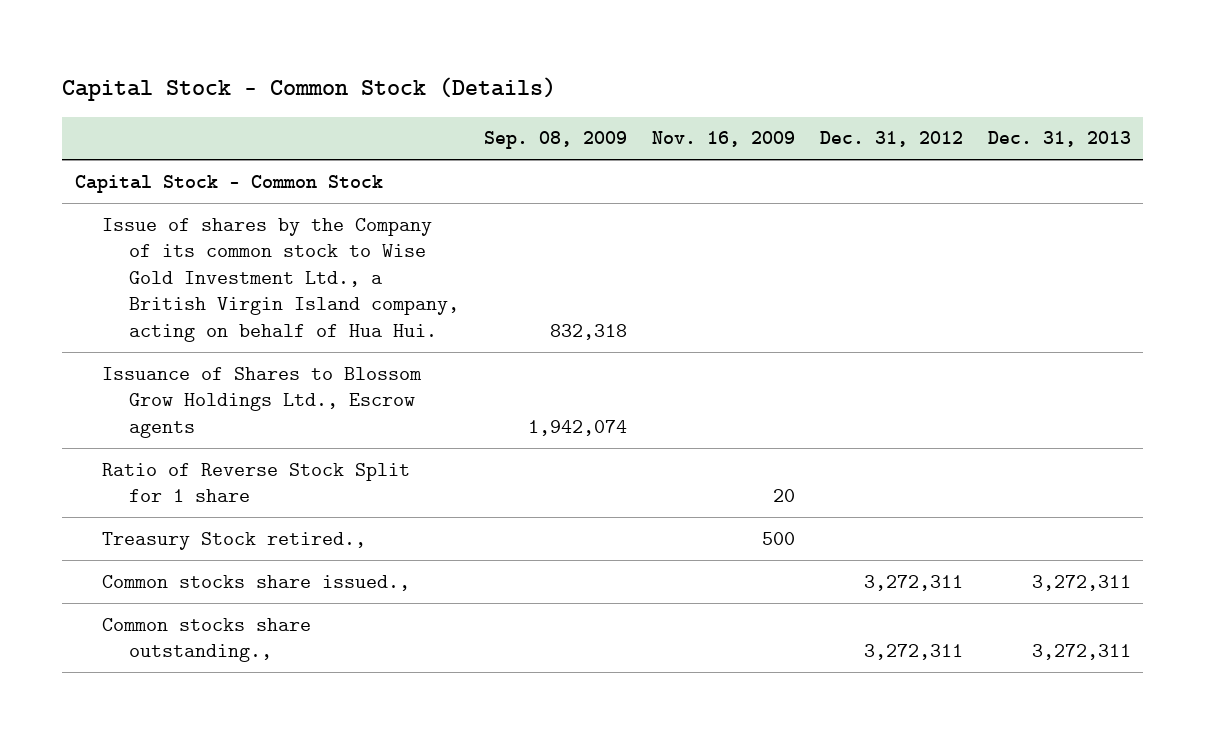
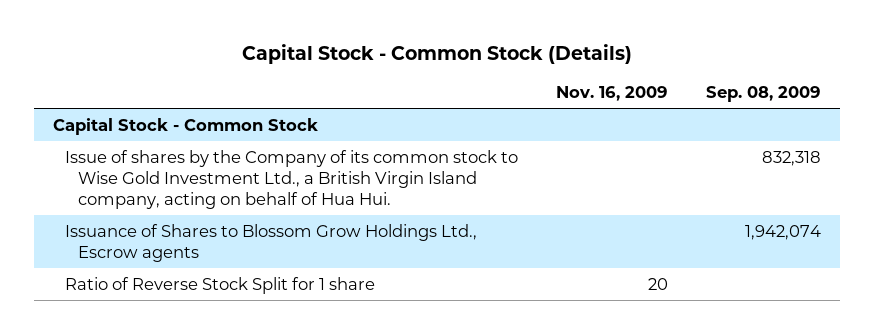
- | Sep. 08, 2009 | Nov. 16, 2009 | Dec. 31, 2012 | Dec. 31, 2013
+ | Nov. 16, 2009 | Sep. 08, 2009
- Treasury Stock retired., | | 500 | |
- Common stocks share issued., | | | 3,272,311 | 3,272,311
- Common stocks share outstanding., | | | 3,272,311 | 3,272,311

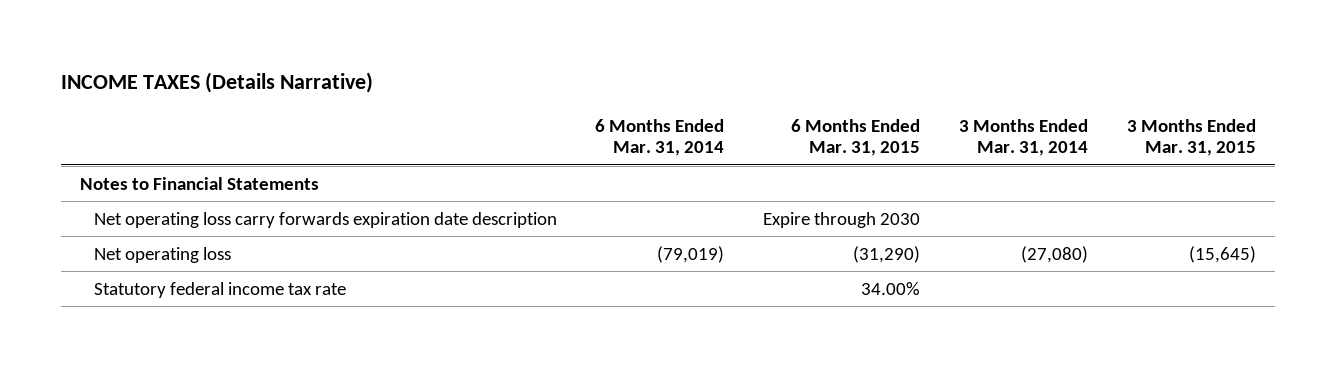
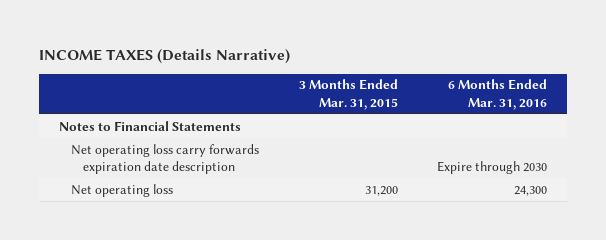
- | 6 Months Ended Mar. 31, 2014 | 6 Months Ended Mar. 31, 2015 | 3 Months Ended Mar. 31, 2014 | 3 Months Ended Mar. 31, 2015
+ | 3 Months Ended Mar. 31, 2015 | 6 Months Ended Mar. 31, 2016
- Net operating loss | (79,019) | (31,290) | (27,080) | (15,645)
- Statutory federal income tax rate | | 34.00% | |
+ Net operating loss | 31,200 | 24,300

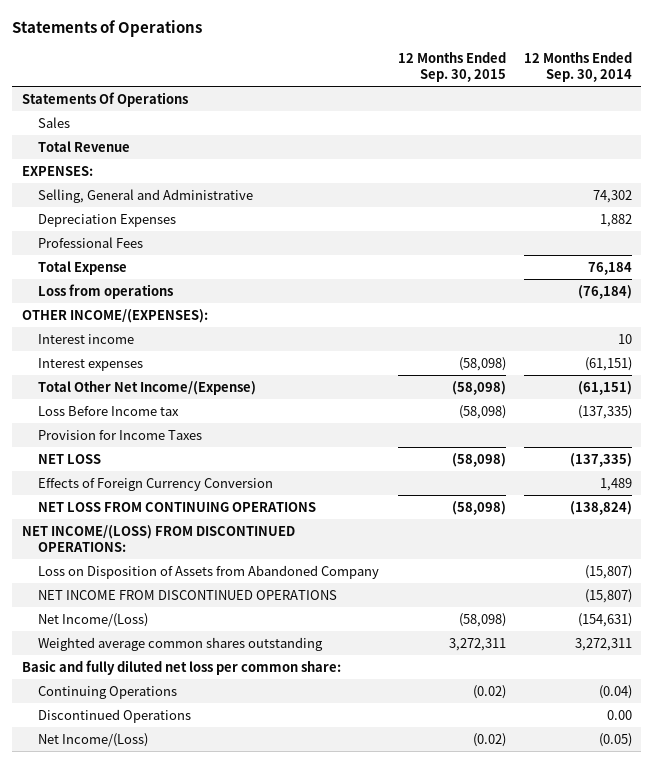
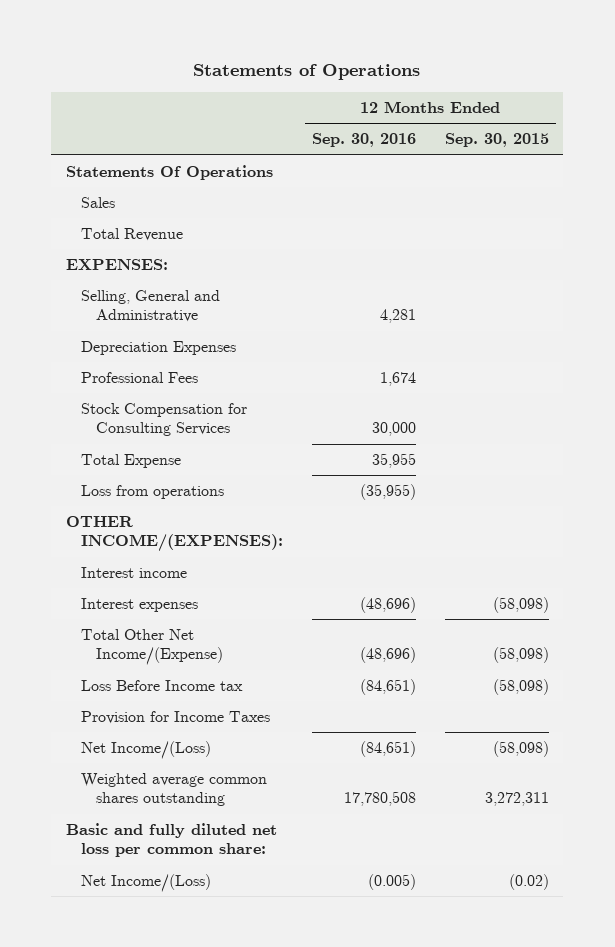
- | 12 Months Ended Sep. 30, 2015 | 12 Months Ended Sep. 30, 2014
+ | 12 Months Ended Sep. 30, 2016 | 12 Months Ended Sep. 30, 2015
+ Stock Compensation for Consulting Services | 30,000 |
- NET LOSS | (58,098) | (137,335)
- Effects of Foreign Currency Conversion | | 1,489
- NET LOSS FROM CONTINUING OPERATIONS | (58,098) | (138,824)
- NET INCOME/(LOSS) FROM DISCONTINUED OPERATIONS:
- Loss on Disposition of Assets from Abandoned Company | | (15,807)
- NET INCOME FROM DISCONTINUED OPERATIONS | | (15,807)
- Continuing Operations | (0.02) | (0.04)
- Discontinued Operations | | 0.00

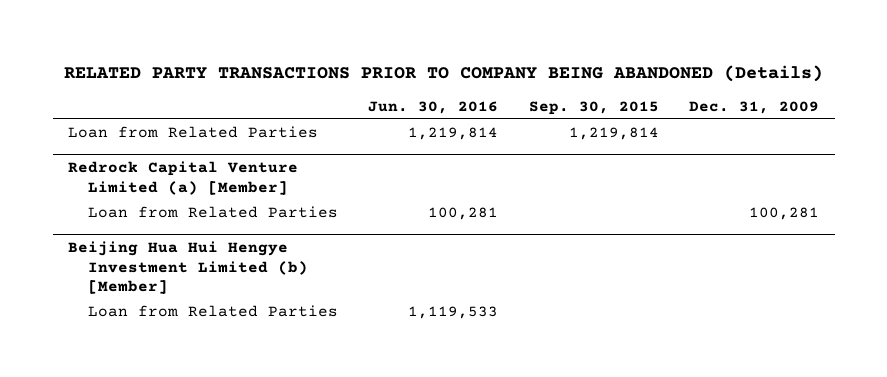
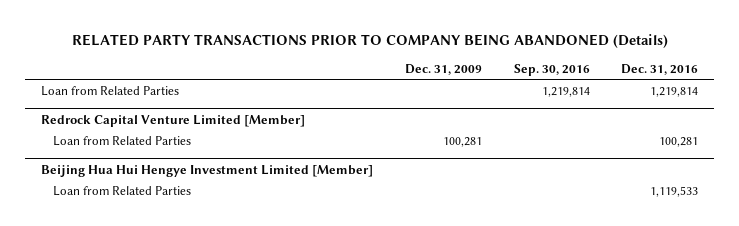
- | Jun. 30, 2016 | Sep. 30, 2015 | Dec. 31, 2009
+ | Dec. 31, 2009 | Sep. 30, 2016 | Dec. 31, 2016
- Redrock Capital Venture Limited (a) [Member]
+ Redrock Capital Venture Limited [Member]
- Beijing Hua Hui Hengye Investment Limited (b) [Member]
+ Beijing Hua Hui Hengye Investment Limited [Member]

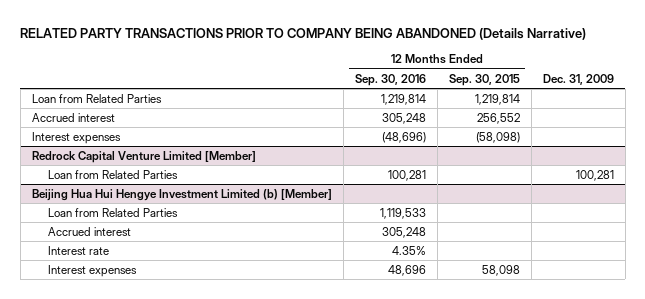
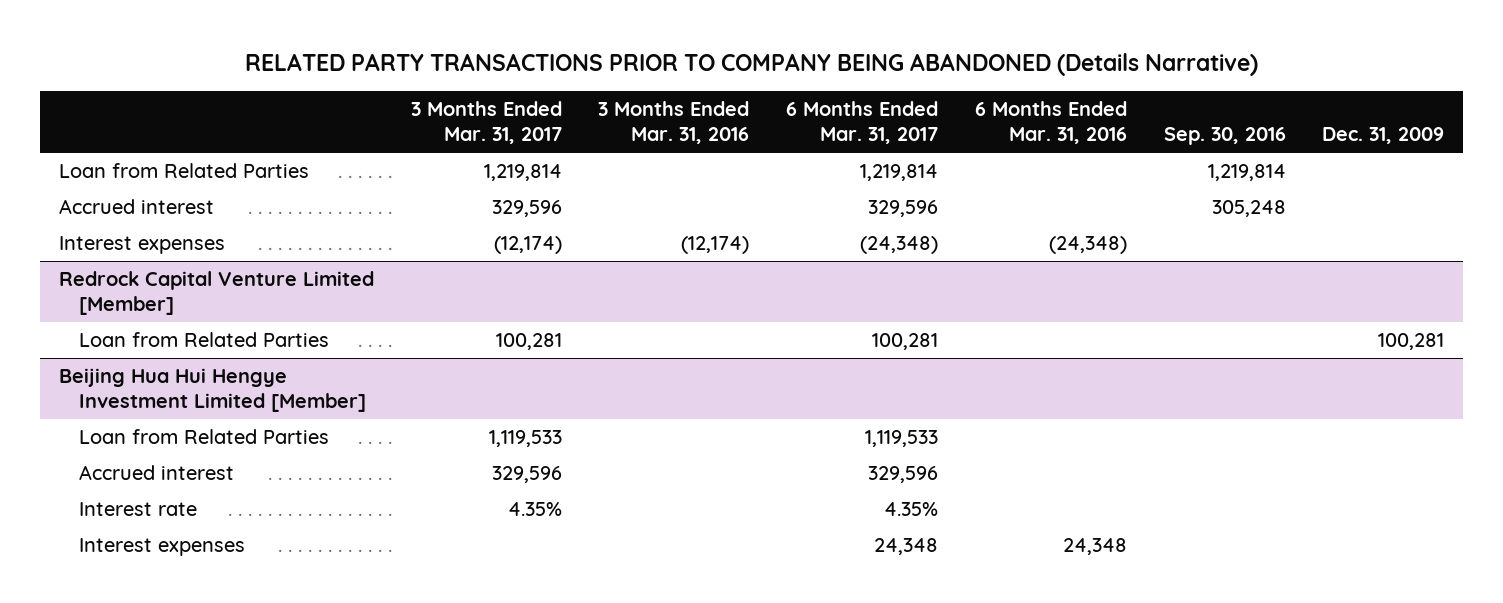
- | 12 Months Ended Sep. 30, 2016 | 12 Months Ended Sep. 30, 2015 | Dec. 31, 2009
+ | 3 Months Ended Mar. 31, 2017 | 3 Months Ended Mar. 31, 2016 | 6 Months Ended Mar. 31, 2017 | 6 Months Ended Mar. 31, 2016 | Sep. 30, 2016 | Dec. 31, 2009
- Beijing Hua Hui Hengye Investment Limited (b) [Member]
+ Beijing Hua Hui Hengye Investment Limited [Member]

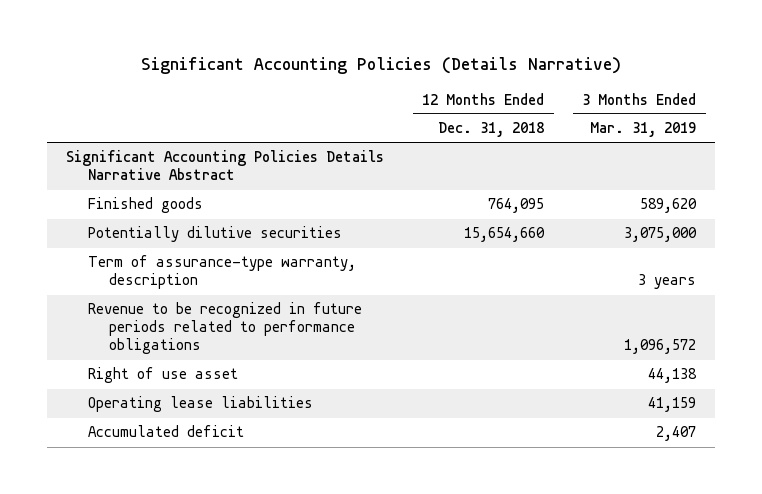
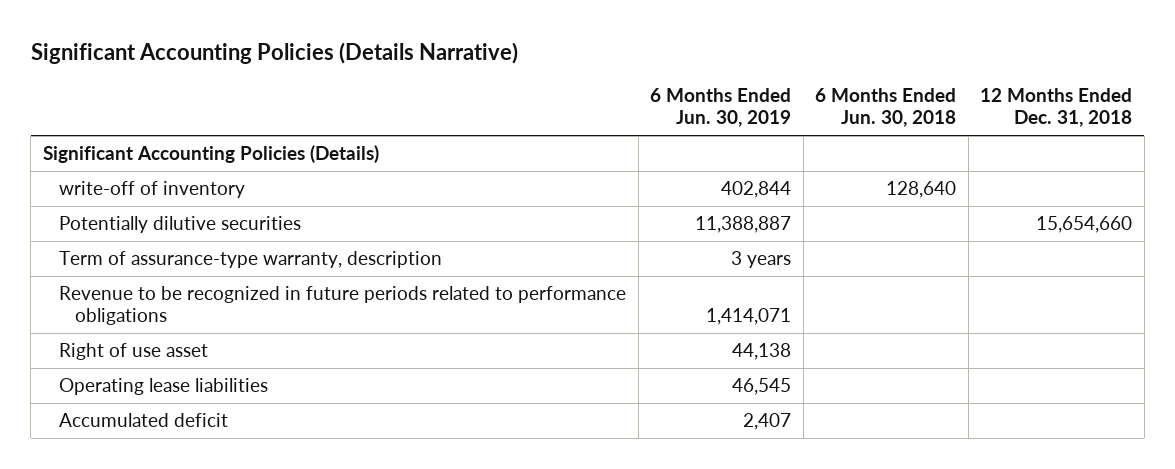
- | 12 Months Ended Dec. 31, 2018 | 3 Months Ended Mar. 31, 2019
+ | 6 Months Ended Jun. 30, 2019 | 6 Months Ended Jun. 30, 2018 | 12 Months Ended Dec. 31, 2018
- Significant Accounting Policies Details Narrative Abstract
- Finished goods | 764,095 | 589,620
+ Significant Accounting Policies (Details)
+ write-off of inventory | 402,844 | 128,640 |

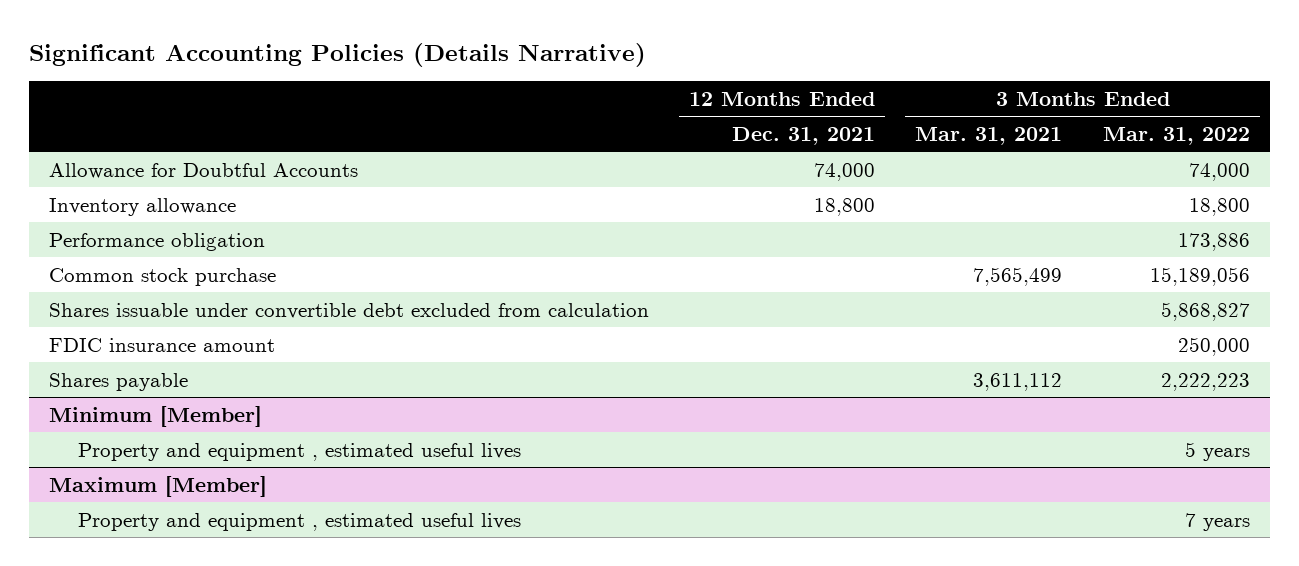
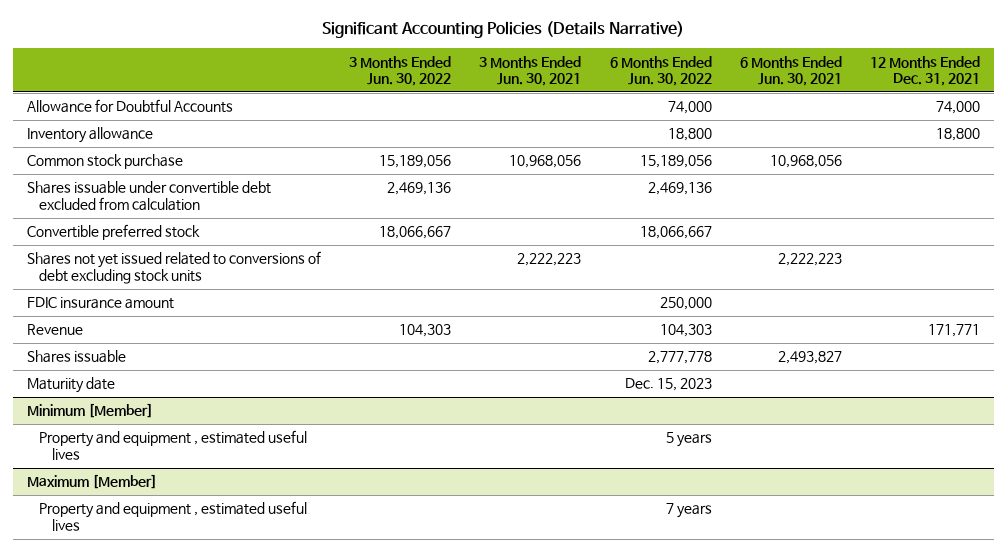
- | 12 Months Ended Dec. 31, 2021 | 3 Months Ended Mar. 31, 2021 | 3 Months Ended Mar. 31, 2022
+ | 3 Months Ended Jun. 30, 2022 | 3 Months Ended Jun. 30, 2021 | 6 Months Ended Jun. 30, 2022 | 6 Months Ended Jun. 30, 2021 | 12 Months Ended Dec. 31, 2021
- Performance obligation | | | 173,886
+ Convertible preferred stock | 18,066,667 | | 18,066,667 | |
+ Shares not yet issued related to conversions of debt excluding stock units | | 2,222,223 | | 2,222,223 |
- Shares payable | | 3,611,112 | 2,222,223
+ Revenue | 104,303 | | 104,303 | | 171,771
+ Shares issuable | | | 2,777,778 | 2,493,827 |
+ Maturiity date | | | Dec. 15, 2023 | |

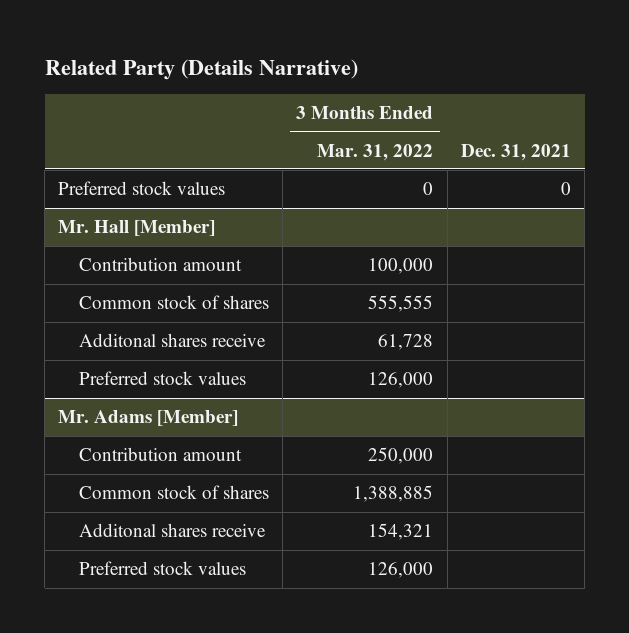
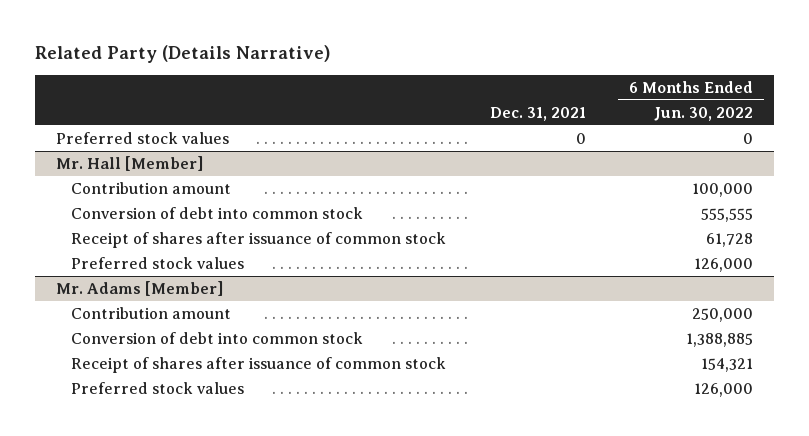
- | 3 Months Ended Mar. 31, 2022 | Dec. 31, 2021
+ | Dec. 31, 2021 | 6 Months Ended Jun. 30, 2022
@ Mr. Hall [Member]
- Common stock of shares | 555,555 |
- Additonal shares receive | 61,728 |
+ Conversion of debt into common stock | | 555,555
+ Receipt of shares after issuance of common stock | | 61,728
@ Mr. Adams [Member]
- Common stock of shares | 1,388,885 |
- Additonal shares receive | 154,321 |
+ Conversion of debt into common stock | | 1,388,885
+ Receipt of shares after issuance of common stock | | 154,321

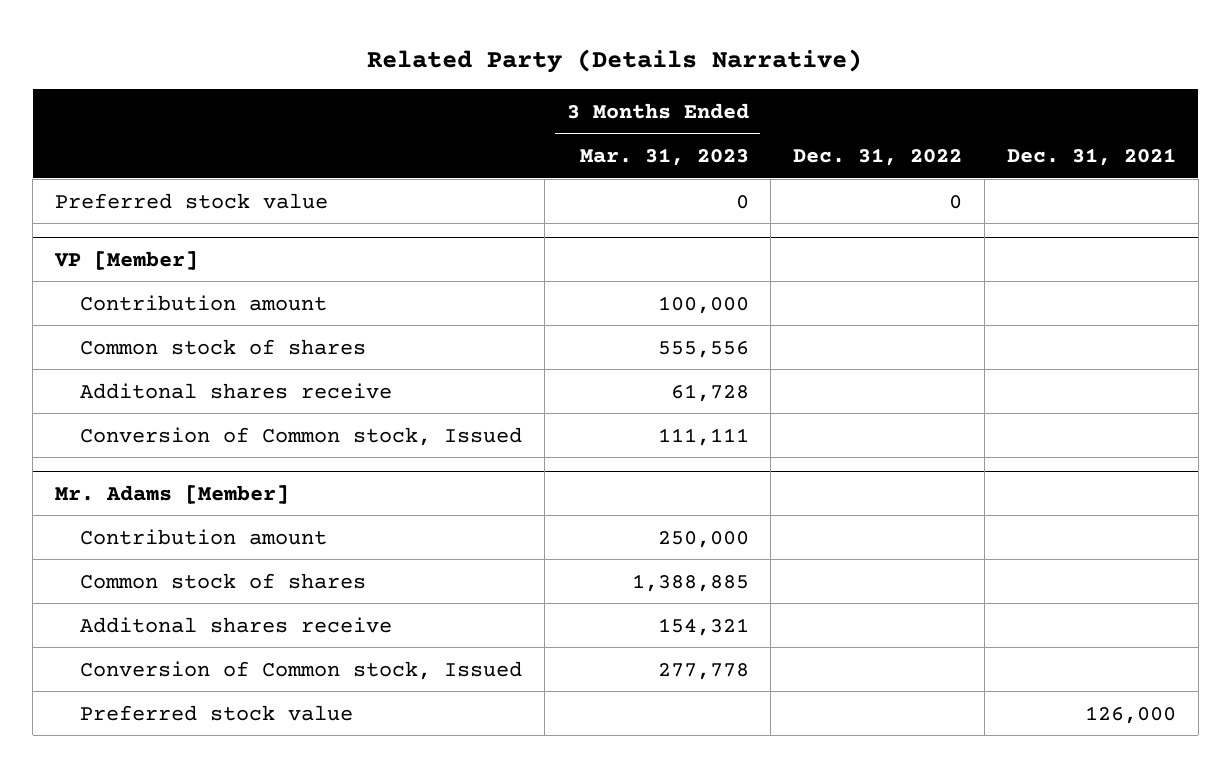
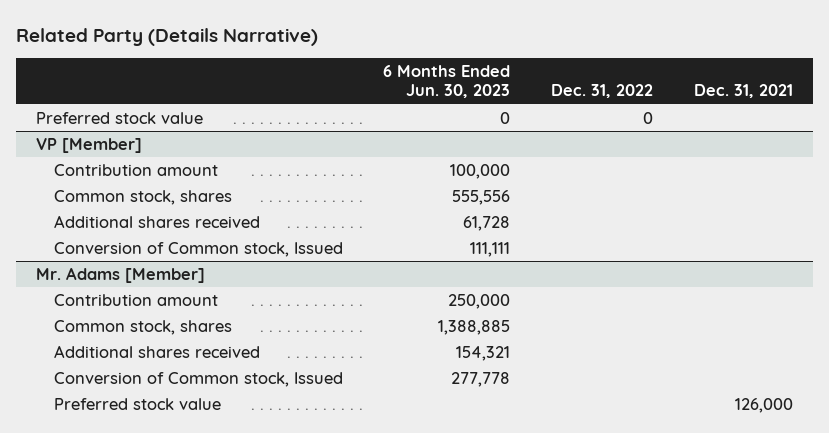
- | 3 Months Ended Mar. 31, 2023 | Dec. 31, 2022 | Dec. 31, 2021
+ | 6 Months Ended Jun. 30, 2023 | Dec. 31, 2022 | Dec. 31, 2021
@ VP [Member]
- Common stock of shares | 555,556 | |
- Additonal shares receive | 61,728 | |
+ Common stock, shares | 555,556 | |
+ Additional shares received | 61,728 | |
@ Mr. Adams [Member]
- Common stock of shares | 1,388,885 | |
- Additonal shares receive | 154,321 | |
+ Common stock, shares | 1,388,885 | |
+ Additional shares received | 154,321 | |

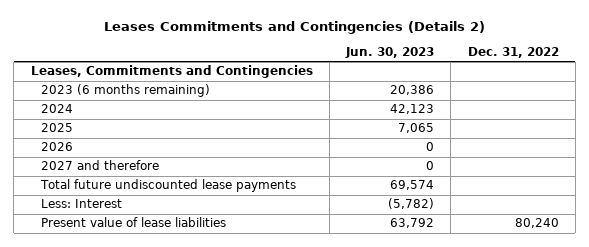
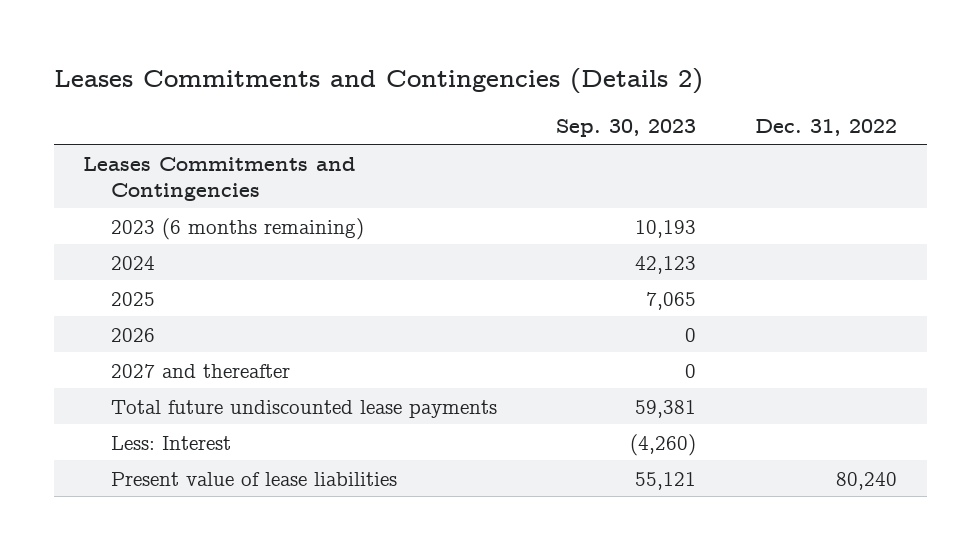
- | Jun. 30, 2023 | Dec. 31, 2022
+ | Sep. 30, 2023 | Dec. 31, 2022
- Leases, Commitments and Contingencies
+ Leases Commitments and Contingencies
- 2027 and therefore | 0 |
+ 2027 and thereafter | 0 |

